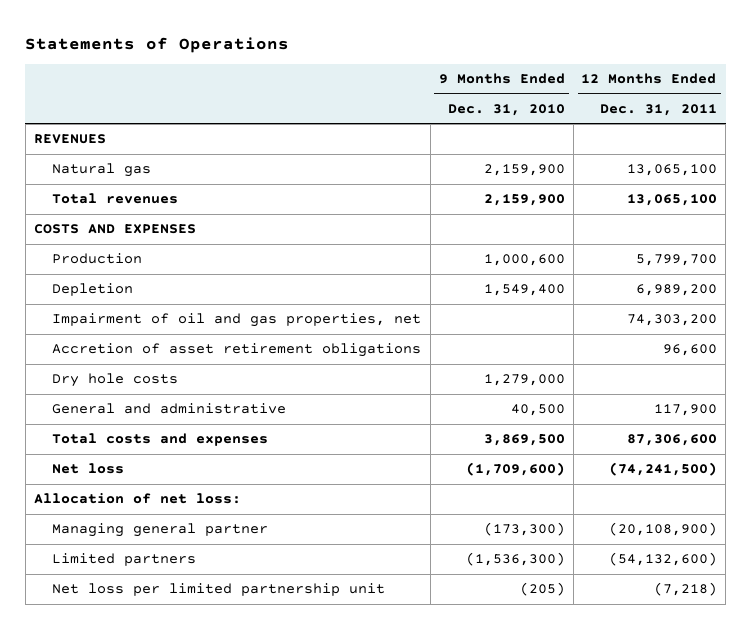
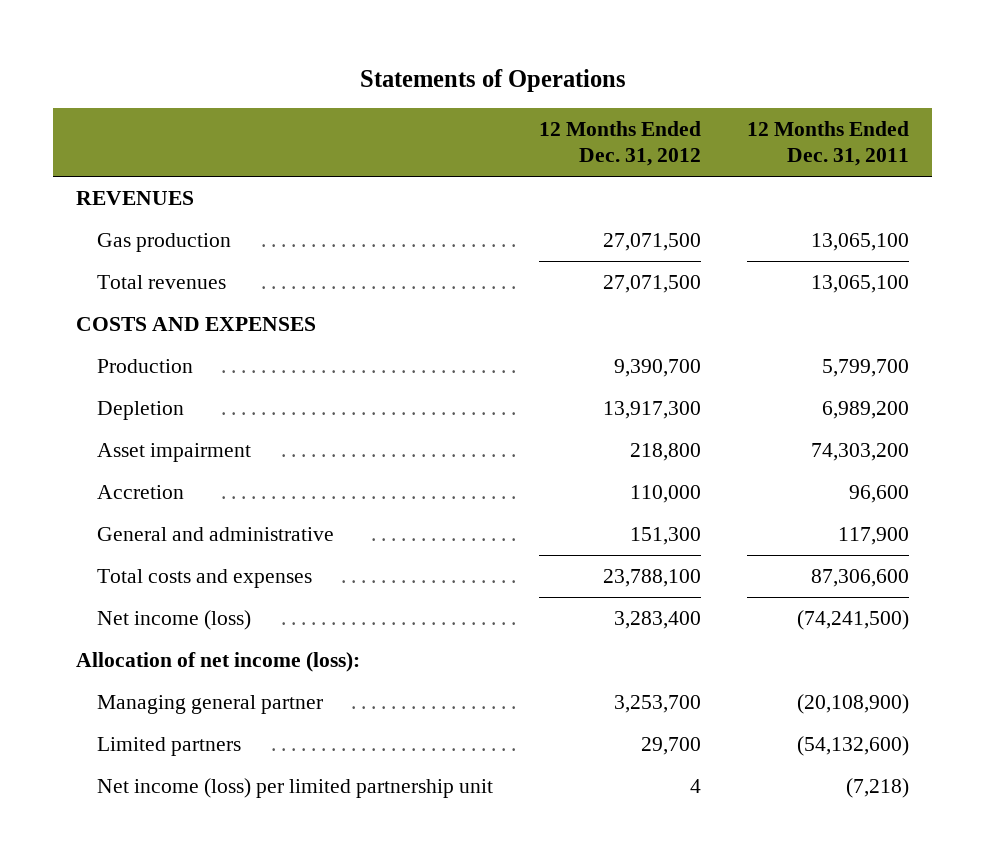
- | 9 Months Ended Dec. 31, 2010 | 12 Months Ended Dec. 31, 2011
+ | 12 Months Ended Dec. 31, 2012 | 12 Months Ended Dec. 31, 2011
- Natural gas | 2,159,900 | 13,065,100
+ Gas production | 27,071,500 | 13,065,100
- Impairment of oil and gas properties, net | | 74,303,200
- Accretion of asset retirement obligations | | 96,600
- Dry hole costs | 1,279,000 |
+ Asset impairment | 218,800 | 74,303,200
+ Accretion | 110,000 | 96,600
- Net loss | (1,709,600) | (74,241,500)
- Allocation of net loss:
+ Net income (loss) | 3,283,400 | (74,241,500)
+ Allocation of net income (loss):
- Net loss per limited partnership unit | (205) | (7,218)
+ Net income (loss) per limited partnership unit | 4 | (7,218)

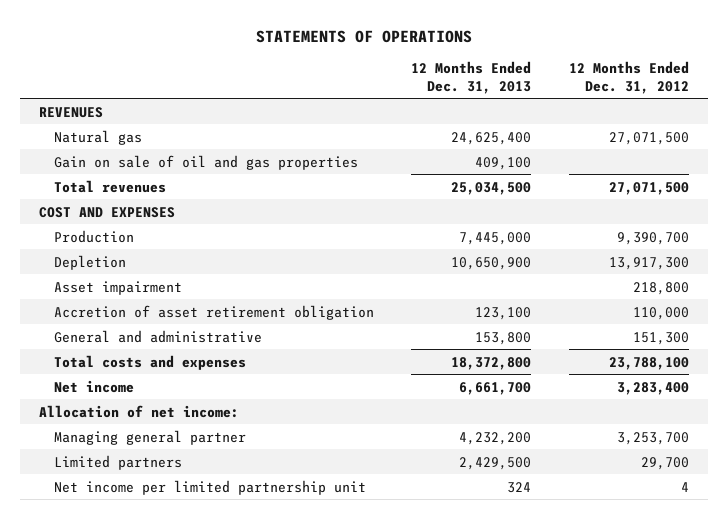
- Statements of Operations
+ STATEMENTS OF OPERATIONS
- | 12 Months Ended Dec. 31, 2012 | 12 Months Ended Dec. 31, 2011
+ | 12 Months Ended Dec. 31, 2013 | 12 Months Ended Dec. 31, 2012
- Gas production | 27,071,500 | 13,065,100
+ Natural gas | 24,625,400 | 27,071,500
+ Gain on sale of oil and gas properties | 409,100 |
- COSTS AND EXPENSES
+ COST AND EXPENSES
- Accretion | 110,000 | 96,600
+ Accretion of asset retirement obligation | 123,100 | 110,000
- Net income (loss) | 3,283,400 | (74,241,500)
- Allocation of net income (loss):
+ Net income | 6,661,700 | 3,283,400
+ Allocation of net income:
- Net income (loss) per limited partnership unit | 4 | (7,218)
+ Net income per limited partnership unit | 324 | 4

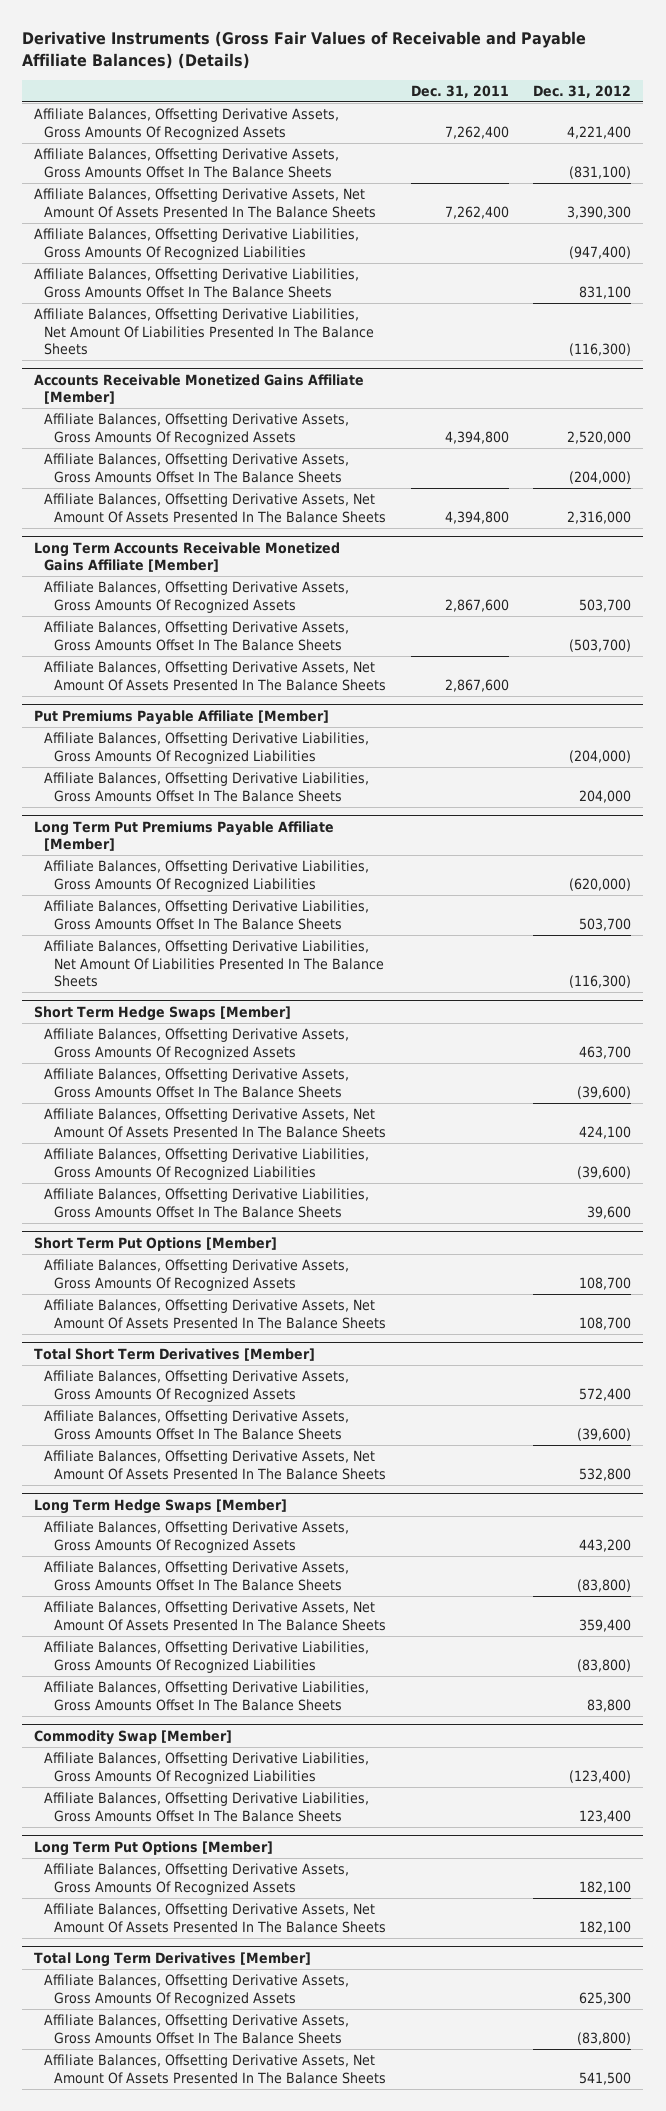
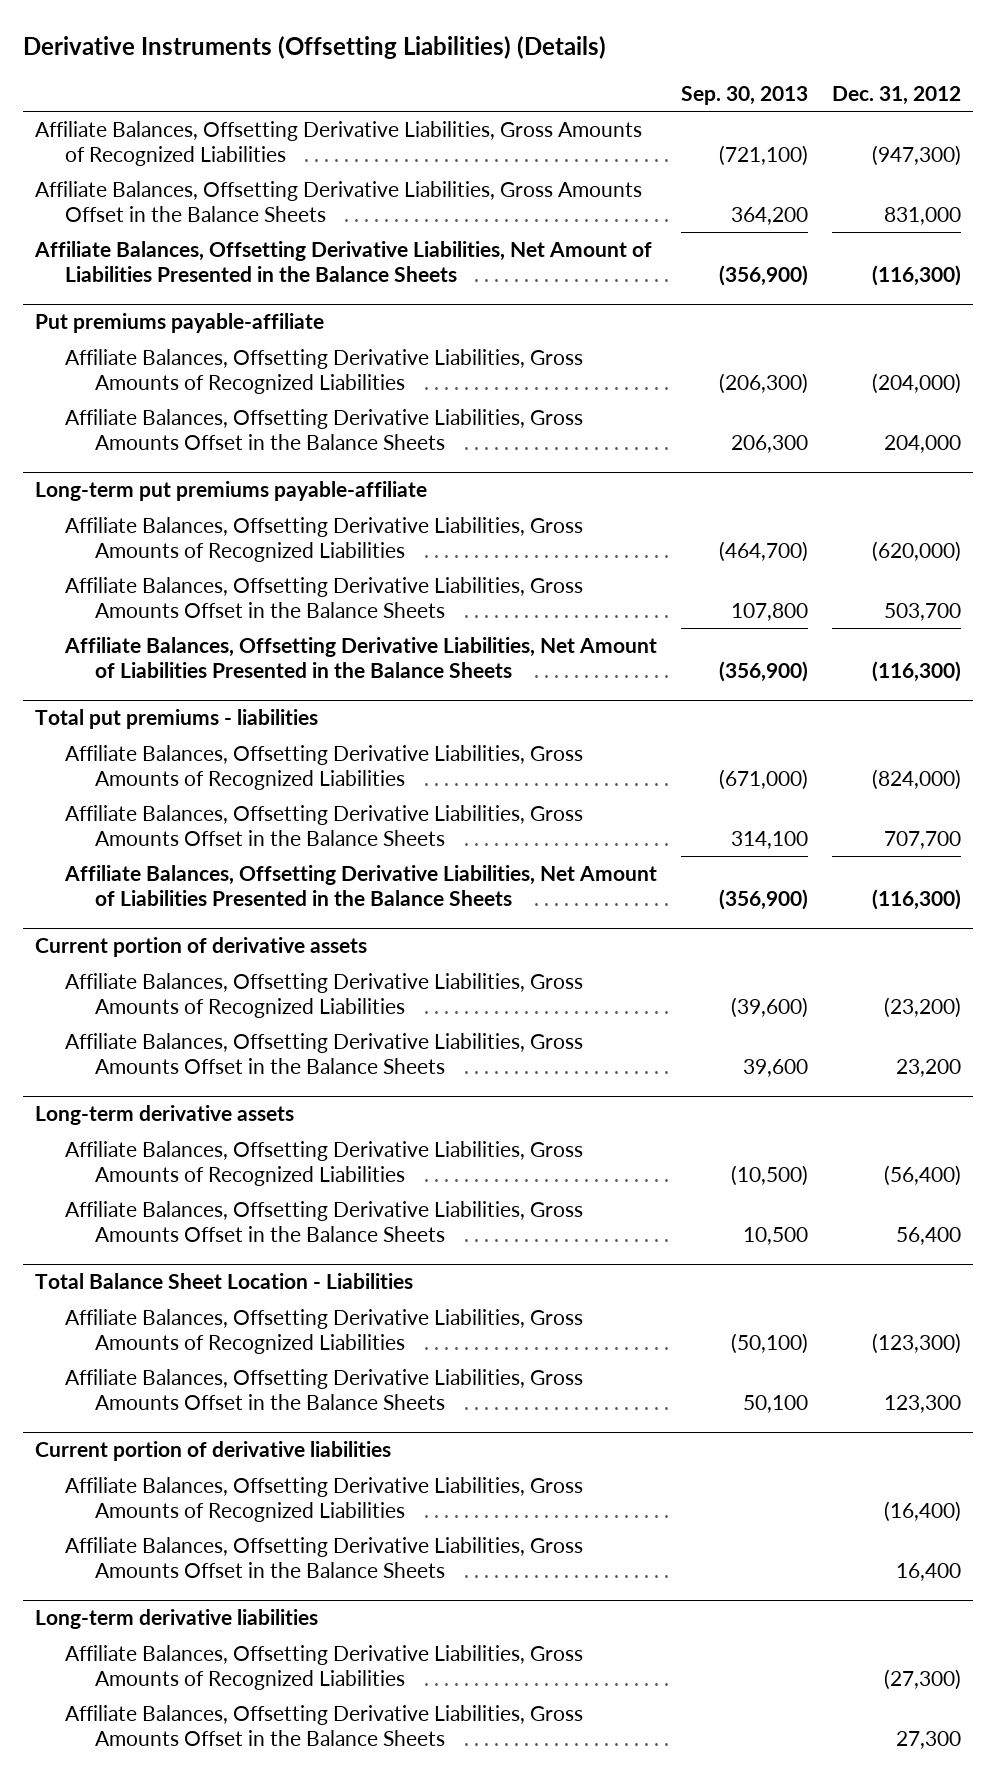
- Derivative Instruments (Gross Fair Values of Receivable and Payable Affiliate Balances) (Details)
+ Derivative Instruments (Offsetting Liabilities) (Details)
- | Dec. 31, 2011 | Dec. 31, 2012
+ | Sep. 30, 2013 | Dec. 31, 2012
- Affiliate Balances, Offsetting Derivative Assets, Gross Amounts Of Recognized Assets | 7,262,400 | 4,221,400
- Affiliate Balances, Offsetting Derivative Assets, Gross Amounts Offset In The Balance Sheets | | (831,100)
- Affiliate Balances, Offsetting Derivative Assets, Net Amount Of Assets Presented In The Balance Sheets | 7,262,400 | 3,390,300
- Affiliate Balances, Offsetting Derivative Liabilities, Gross Amounts Of Recognized Liabilities | | (947,400)
- Affiliate Balances, Offsetting Derivative Liabilities, Gross Amounts Offset In The Balance Sheets | | 831,100
- Affiliate Balances, Offsetting Derivative Liabilities, Net Amount Of Liabilities Presented In The Balance Sheets | | (116,300)
- Accounts Receivable Monetized Gains Affiliate [Member]
- Affiliate Balances, Offsetting Derivative Assets, Gross Amounts Of Recognized Assets | 4,394,800 | 2,520,000
- Affiliate Balances, Offsetting Derivative Assets, Gross Amounts Offset In The Balance Sheets | | (204,000)
- Affiliate Balances, Offsetting Derivative Assets, Net Amount Of Assets Presented In The Balance Sheets | 4,394,800 | 2,316,000
- Long Term Accounts Receivable Monetized Gains Affiliate [Member]
- Affiliate Balances, Offsetting Derivative Assets, Gross Amounts Of Recognized Assets | 2,867,600 | 503,700
- Affiliate Balances, Offsetting Derivative Assets, Gross Amounts Offset In The Balance Sheets | | (503,700)
- Affiliate Balances, Offsetting Derivative Assets, Net Amount Of Assets Presented In The Balance Sheets | 2,867,600 |
- Put Premiums Payable Affiliate [Member]
- Affiliate Balances, Offsetting Derivative Liabilities, Gross Amounts Of Recognized Liabilities | | (204,000)
- Affiliate Balances, Offsetting Derivative Liabilities, Gross Amounts Offset In The Balance Sheets | | 204,000
- Long Term Put Premiums Payable Affiliate [Member]
- Affiliate Balances, Offsetting Derivative Liabilities, Gross Amounts Of Recognized Liabilities | | (620,000)
- Affiliate Balances, Offsetting Derivative Liabilities, Gross Amounts Offset In The Balance Sheets | | 503,700
- Affiliate Balances, Offsetting Derivative Liabilities, Net Amount Of Liabilities Presented In The Balance Sheets | | (116,300)
- Short Term Hedge Swaps [Member]
- Affiliate Balances, Offsetting Derivative Assets, Gross Amounts Of Recognized Assets | | 463,700
- Affiliate Balances, Offsetting Derivative Assets, Gross Amounts Offset In The Balance Sheets | | (39,600)
- Affiliate Balances, Offsetting Derivative Assets, Net Amount Of Assets Presented In The Balance Sheets | | 424,100
- Affiliate Balances, Offsetting Derivative Liabilities, Gross Amounts Of Recognized Liabilities | | (39,600)
- Affiliate Balances, Offsetting Derivative Liabilities, Gross Amounts Offset In The Balance Sheets | | 39,600
- Short Term Put Options [Member]
- Affiliate Balances, Offsetting Derivative Assets, Gross Amounts Of Recognized Assets | | 108,700
- Affiliate Balances, Offsetting Derivative Assets, Net Amount Of Assets Presented In The Balance Sheets | | 108,700
- Total Short Term Derivatives [Member]
- Affiliate Balances, Offsetting Derivative Assets, Gross Amounts Of Recognized Assets | | 572,400
- Affiliate Balances, Offsetting Derivative Assets, Gross Amounts Offset In The Balance Sheets | | (39,600)
- Affiliate Balances, Offsetting Derivative Assets, Net Amount Of Assets Presented In The Balance Sheets | | 532,800
- Long Term Hedge Swaps [Member]
- Affiliate Balances, Offsetting Derivative Assets, Gross Amounts Of Recognized Assets | | 443,200
- Affiliate Balances, Offsetting Derivative Assets, Gross Amounts Offset In The Balance Sheets | | (83,800)
- Affiliate Balances, Offsetting Derivative Assets, Net Amount Of Assets Presented In The Balance Sheets | | 359,400
- Affiliate Balances, Offsetting Derivative Liabilities, Gross Amounts Of Recognized Liabilities | | (83,800)
- Affiliate Balances, Offsetting Derivative Liabilities, Gross Amounts Offset In The Balance Sheets | | 83,800
- Commodity Swap [Member]
- Affiliate Balances, Offsetting Derivative Liabilities, Gross Amounts Of Recognized Liabilities | | (123,400)
- Affiliate Balances, Offsetting Derivative Liabilities, Gross Amounts Offset In The Balance Sheets | | 123,400
- Long Term Put Options [Member]
- Affiliate Balances, Offsetting Derivative Assets, Gross Amounts Of Recognized Assets | | 182,100
- Affiliate Balances, Offsetting Derivative Assets, Net Amount Of Assets Presented In The Balance Sheets | | 182,100
- Total Long Term Derivatives [Member]
- Affiliate Balances, Offsetting Derivative Assets, Gross Amounts Of Recognized Assets | | 625,300
- Affiliate Balances, Offsetting Derivative Assets, Gross Amounts Offset In The Balance Sheets | | (83,800)
- Affiliate Balances, Offsetting Derivative Assets, Net Amount Of Assets Presented In The Balance Sheets | | 541,500
+ Affiliate Balances, Offsetting Derivative Liabilities, Gross Amounts of Recognized Liabilities | (721,100) | (947,300)
+ Affiliate Balances, Offsetting Derivative Liabilities, Gross Amounts Offset in the Balance Sheets | 364,200 | 831,000
+ Affiliate Balances, Offsetting Derivative Liabilities, Net Amount of Liabilities Presented in the Balance Sheets | (356,900) | (116,300)
+ Put premiums payable-affiliate
+ Affiliate Balances, Offsetting Derivative Liabilities, Gross Amounts of Recognized Liabilities | (206,300) | (204,000)
+ Affiliate Balances, Offsetting Derivative Liabilities, Gross Amounts Offset in the Balance Sheets | 206,300 | 204,000
+ Long-term put premiums payable-affiliate
+ Affiliate Balances, Offsetting Derivative Liabilities, Gross Amounts of Recognized Liabilities | (464,700) | (620,000)
+ Affiliate Balances, Offsetting Derivative Liabilities, Gross Amounts Offset in the Balance Sheets | 107,800 | 503,700
+ Affiliate Balances, Offsetting Derivative Liabilities, Net Amount of Liabilities Presented in the Balance Sheets | (356,900) | (116,300)
+ Total put premiums - liabilities
+ Affiliate Balances, Offsetting Derivative Liabilities, Gross Amounts of Recognized Liabilities | (671,000) | (824,000)
+ Affiliate Balances, Offsetting Derivative Liabilities, Gross Amounts Offset in the Balance Sheets | 314,100 | 707,700
+ Affiliate Balances, Offsetting Derivative Liabilities, Net Amount of Liabilities Presented in the Balance Sheets | (356,900) | (116,300)
+ Current portion of derivative assets
+ Affiliate Balances, Offsetting Derivative Liabilities, Gross Amounts of Recognized Liabilities | (39,600) | (23,200)
+ Affiliate Balances, Offsetting Derivative Liabilities, Gross Amounts Offset in the Balance Sheets | 39,600 | 23,200
+ Long-term derivative assets
+ Affiliate Balances, Offsetting Derivative Liabilities, Gross Amounts of Recognized Liabilities | (10,500) | (56,400)
+ Affiliate Balances, Offsetting Derivative Liabilities, Gross Amounts Offset in the Balance Sheets | 10,500 | 56,400
+ Total Balance Sheet Location - Liabilities
+ Affiliate Balances, Offsetting Derivative Liabilities, Gross Amounts of Recognized Liabilities | (50,100) | (123,300)
+ Affiliate Balances, Offsetting Derivative Liabilities, Gross Amounts Offset in the Balance Sheets | 50,100 | 123,300
+ Current portion of derivative liabilities
+ Affiliate Balances, Offsetting Derivative Liabilities, Gross Amounts of Recognized Liabilities | | (16,400)
+ Affiliate Balances, Offsetting Derivative Liabilities, Gross Amounts Offset in the Balance Sheets | | 16,400
+ Long-term derivative liabilities
+ Affiliate Balances, Offsetting Derivative Liabilities, Gross Amounts of Recognized Liabilities | | (27,300)
+ Affiliate Balances, Offsetting Derivative Liabilities, Gross Amounts Offset in the Balance Sheets | | 27,300

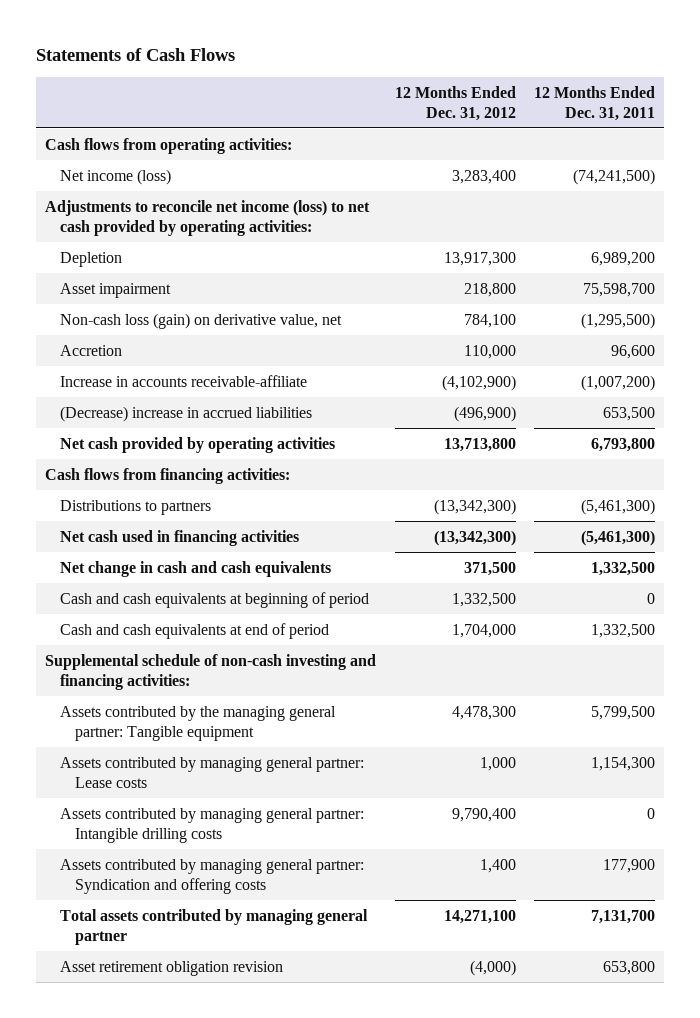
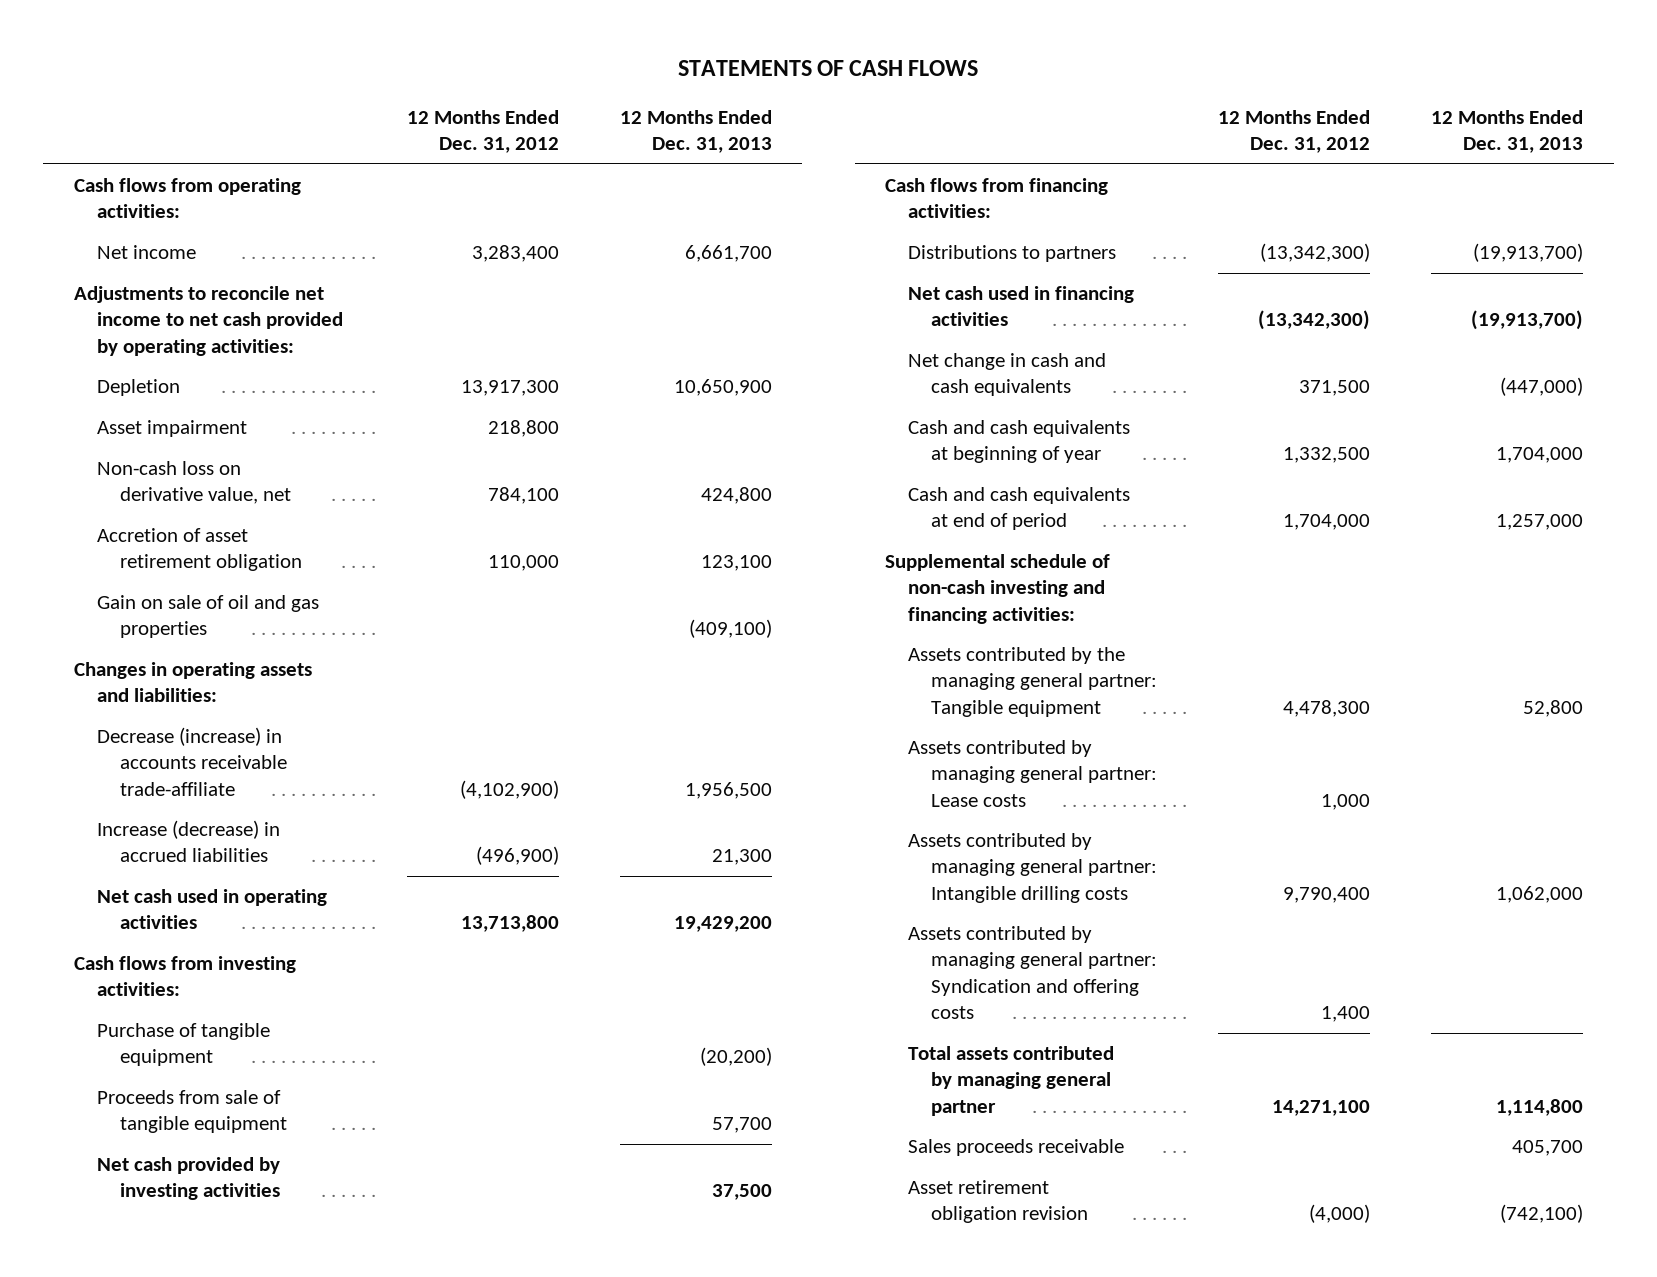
- Statements of Cash Flows
+ STATEMENTS OF CASH FLOWS
- | 12 Months Ended Dec. 31, 2012 | 12 Months Ended Dec. 31, 2011
+ | 12 Months Ended Dec. 31, 2012 | 12 Months Ended Dec. 31, 2013
- Net income (loss) | 3,283,400 | (74,241,500)
- Adjustments to reconcile net income (loss) to net cash provided by operating activities:
+ Net income | 3,283,400 | 6,661,700
+ Adjustments to reconcile net income to net cash provided by operating activities:
- Non-cash loss (gain) on derivative value, net | 784,100 | (1,295,500)
- Accretion | 110,000 | 96,600
- Increase in accounts receivable-affiliate | (4,102,900) | (1,007,200)
- (Decrease) increase in accrued liabilities | (496,900) | 653,500
- Net cash provided by operating activities | 13,713,800 | 6,793,800
+ Non-cash loss on derivative value, net | 784,100 | 424,800
+ Accretion of asset retirement obligation | 110,000 | 123,100
+ Gain on sale of oil and gas properties | | (409,100)
+ Changes in operating assets and liabilities:
+ Decrease (increase) in accounts receivable trade-affiliate | (4,102,900) | 1,956,500
+ Increase (decrease) in accrued liabilities | (496,900) | 21,300
+ Net cash used in operating activities | 13,713,800 | 19,429,200
+ Cash flows from investing activities:
+ Purchase of tangible equipment | | (20,200)
+ Proceeds from sale of tangible equipment | | 57,700
+ Net cash provided by investing activities | | 37,500
- Cash and cash equivalents at beginning of period | 1,332,500 | 0
+ Cash and cash equivalents at beginning of year | 1,332,500 | 1,704,000
+ Sales proceeds receivable | | 405,700

